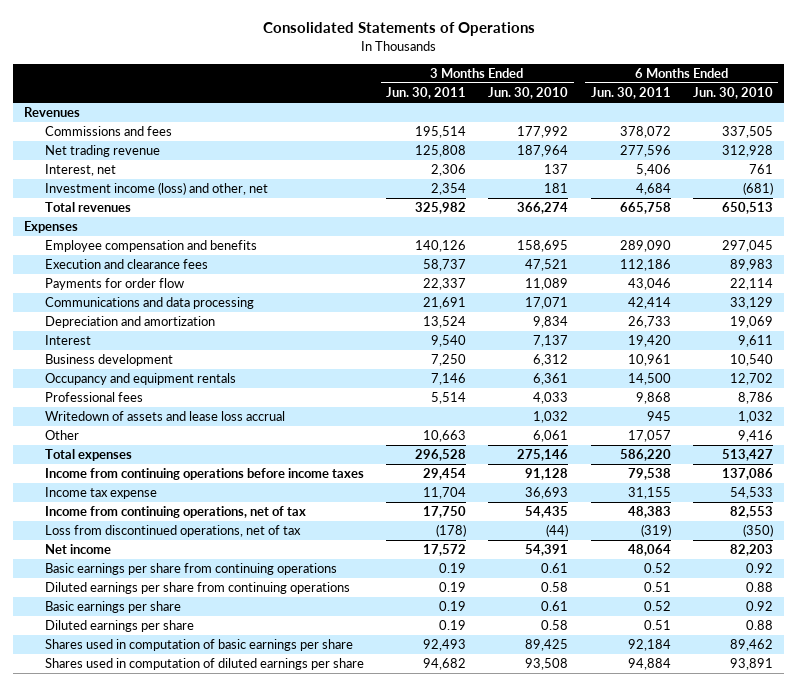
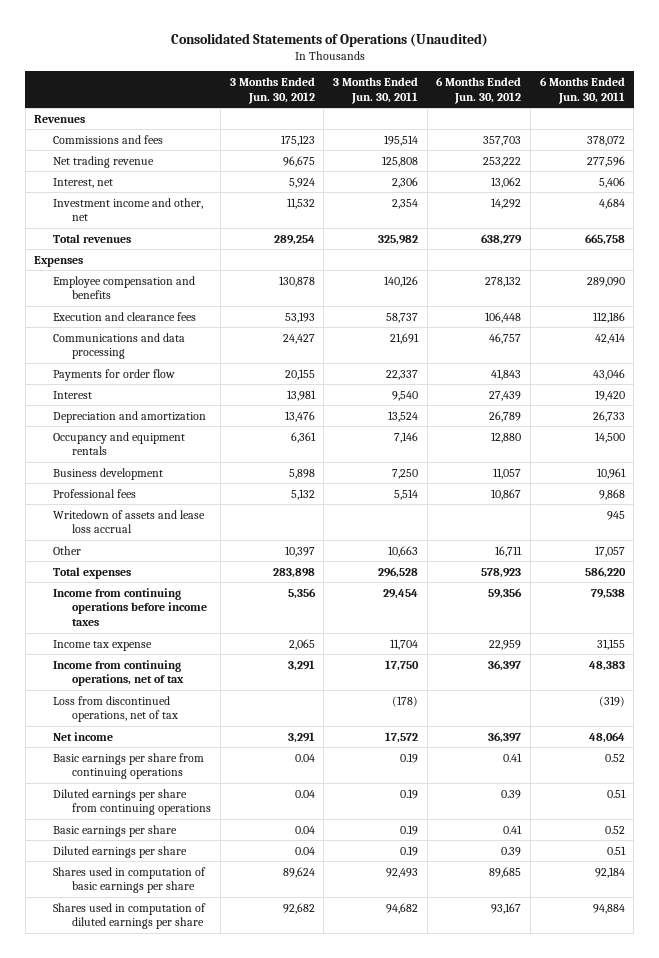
- Consolidated Statements of Operations
+ Consolidated Statements of Operations (Unaudited)
- | 3 Months Ended Jun. 30, 2011 | 3 Months Ended Jun. 30, 2010 | 6 Months Ended Jun. 30, 2011 | 6 Months Ended Jun. 30, 2010
+ | 3 Months Ended Jun. 30, 2012 | 3 Months Ended Jun. 30, 2011 | 6 Months Ended Jun. 30, 2012 | 6 Months Ended Jun. 30, 2011
- Investment income (loss) and other, net | 2,354 | 181 | 4,684 | (681)
+ Investment income and other, net | 11,532 | 2,354 | 14,292 | 4,684
moved down: Payments for order flow | 20,155 | 22,337 | 41,843 | 43,046
moved down: Depreciation and amortization | 13,476 | 13,524 | 26,789 | 26,733
moved down: Business development | 5,898 | 7,250 | 11,057 | 10,961

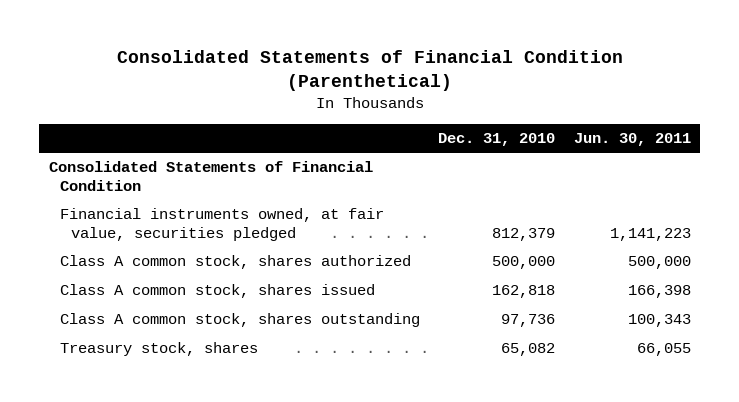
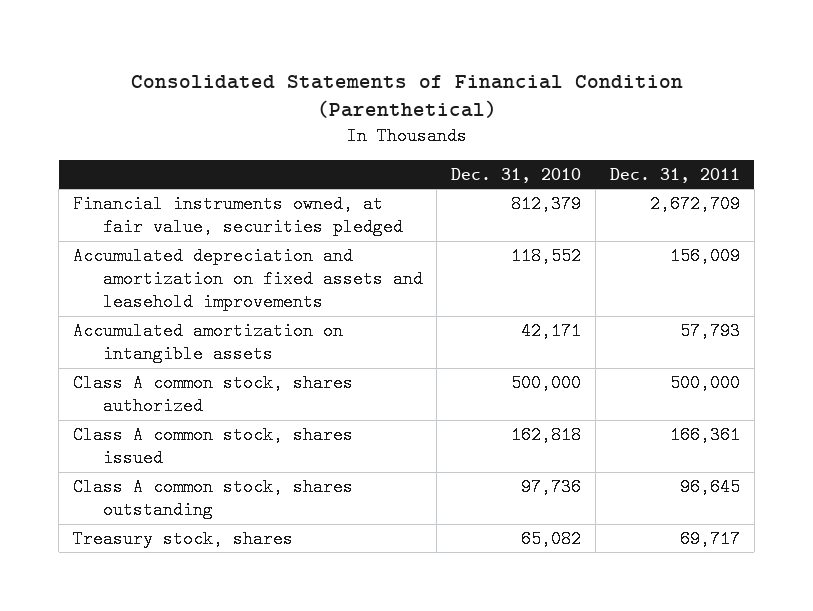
- | Dec. 31, 2010 | Jun. 30, 2011
+ | Dec. 31, 2010 | Dec. 31, 2011
- Consolidated Statements of Financial Condition
+ Accumulated depreciation and amortization on fixed assets and leasehold improvements | 118,552 | 156,009
+ Accumulated amortization on intangible assets | 42,171 | 57,793

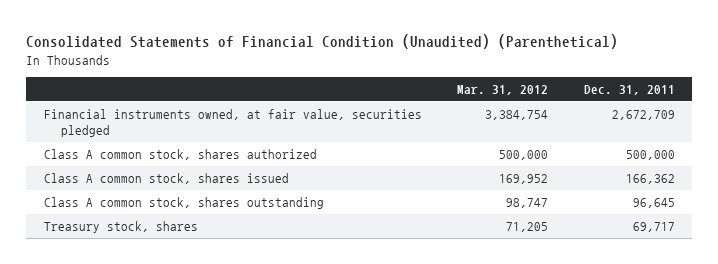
- Consolidated Statements of Financial Condition (Parenthetical)
+ Consolidated Statements of Financial Condition (Unaudited) (Parenthetical)
- | Dec. 31, 2010 | Dec. 31, 2011
+ | Mar. 31, 2012 | Dec. 31, 2011
- Accumulated depreciation and amortization on fixed assets and leasehold improvements | 118,552 | 156,009
- Accumulated amortization on intangible assets | 42,171 | 57,793
- Class A common stock, shares issued | 162,818 | 166,361
+ Class A common stock, shares issued | 169,952 | 166,362

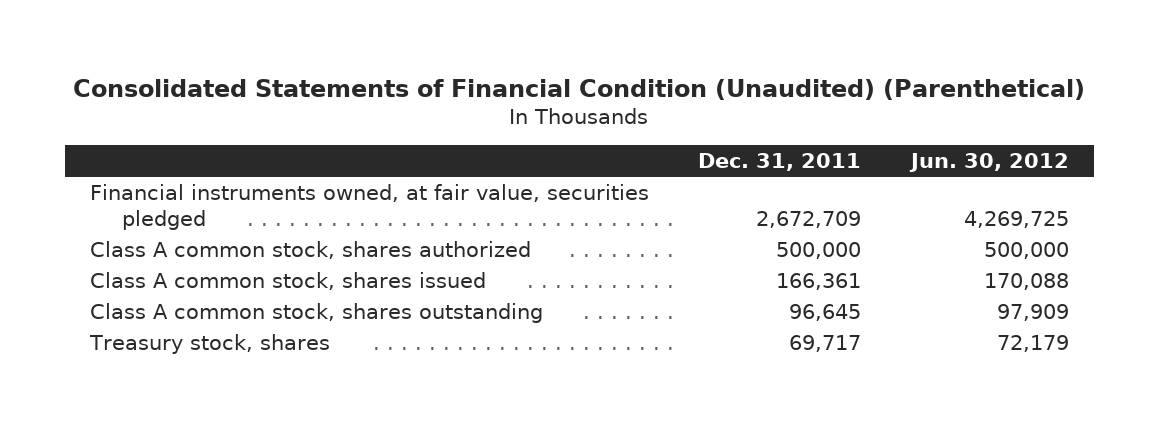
- | Mar. 31, 2012 | Dec. 31, 2011
+ | Dec. 31, 2011 | Jun. 30, 2012
- Class A common stock, shares issued | 169,952 | 166,362
+ Class A common stock, shares issued | 166,361 | 170,088

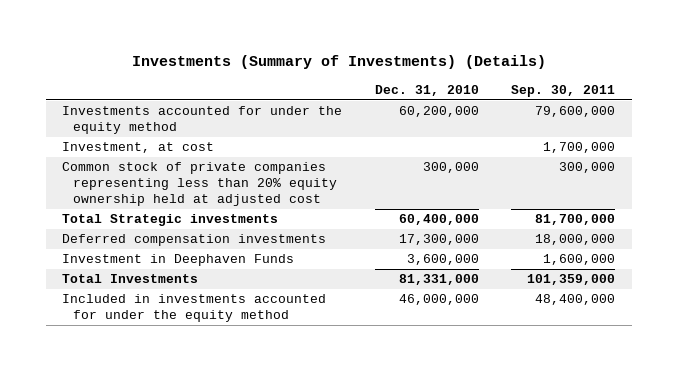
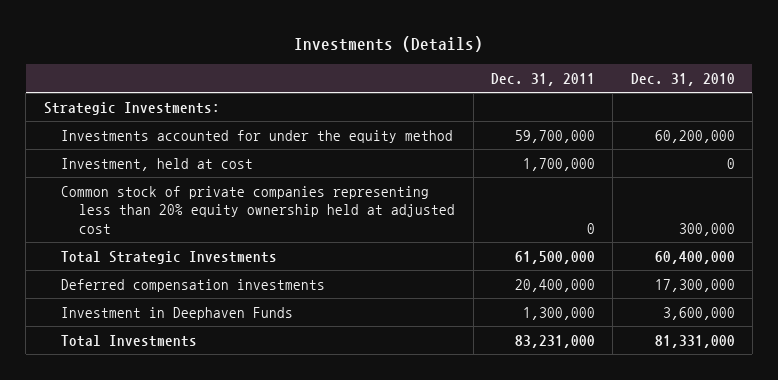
- Investments (Summary of Investments) (Details)
+ Investments (Details)
- | Dec. 31, 2010 | Sep. 30, 2011
+ | Dec. 31, 2011 | Dec. 31, 2010
+ Strategic Investments:
- Investment, at cost | | 1,700,000
+ Investment, held at cost | 1,700,000 | 0
- Total Strategic investments | 60,400,000 | 81,700,000
+ Total Strategic Investments | 61,500,000 | 60,400,000
- Included in investments accounted for under the equity method | 46,000,000 | 48,400,000

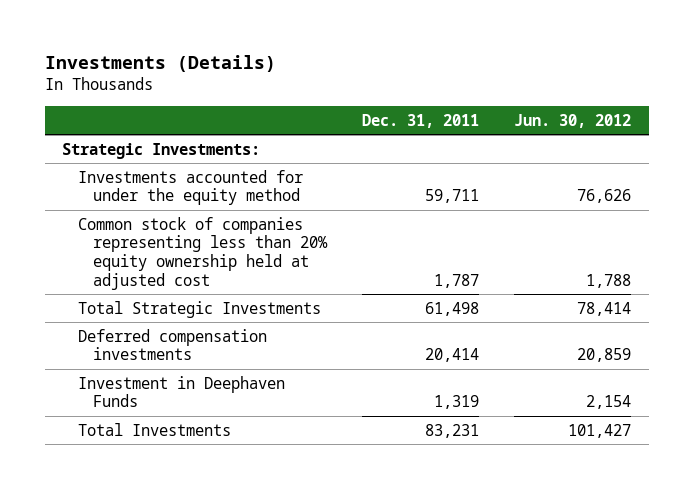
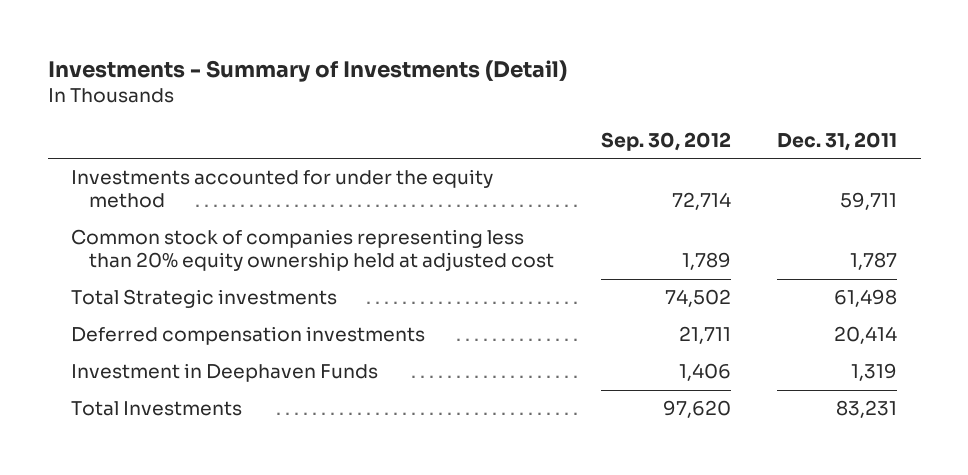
- Investments (Details)
+ Investments - Summary of Investments (Detail)
- | Dec. 31, 2011 | Jun. 30, 2012
+ | Sep. 30, 2012 | Dec. 31, 2011
- Strategic Investments:
- Total Strategic Investments | 61,498 | 78,414
+ Total Strategic investments | 74,502 | 61,498

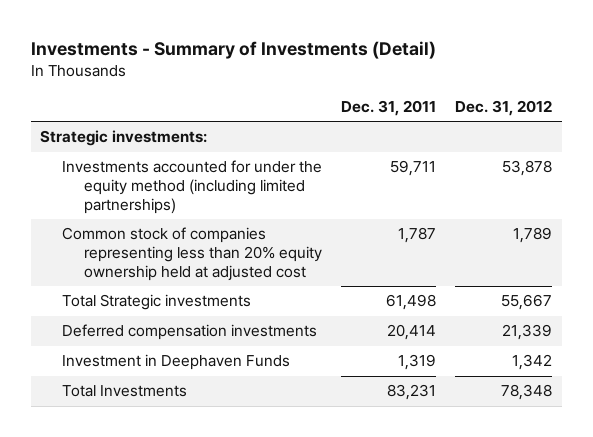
- | Sep. 30, 2012 | Dec. 31, 2011
+ | Dec. 31, 2011 | Dec. 31, 2012
- Investments accounted for under the equity method | 72,714 | 59,711
+ Strategic investments:
+ Investments accounted for under the equity method (including limited partnerships) | 59,711 | 53,878

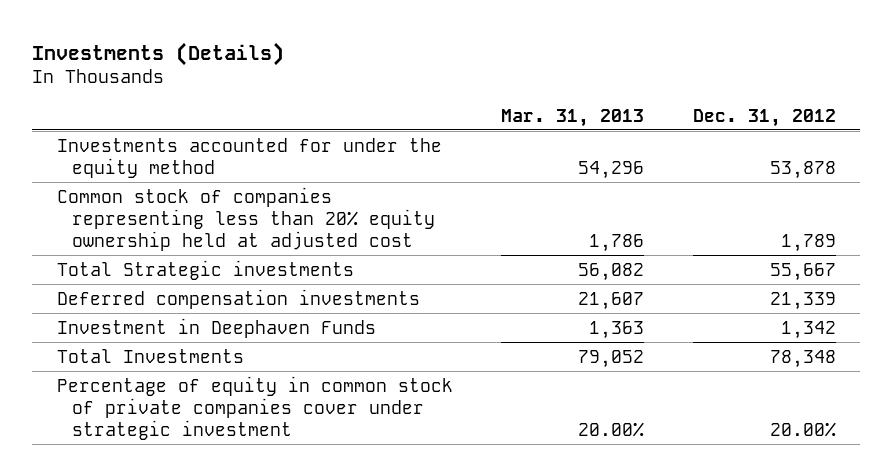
- Investments - Summary of Investments (Detail)
+ Investments (Details)
- | Dec. 31, 2011 | Dec. 31, 2012
+ | Mar. 31, 2013 | Dec. 31, 2012
- Strategic investments:
- Investments accounted for under the equity method (including limited partnerships) | 59,711 | 53,878
+ Investments accounted for under the equity method | 54,296 | 53,878
+ Percentage of equity in common stock of private companies cover under strategic investment | 20.00% | 20.00%

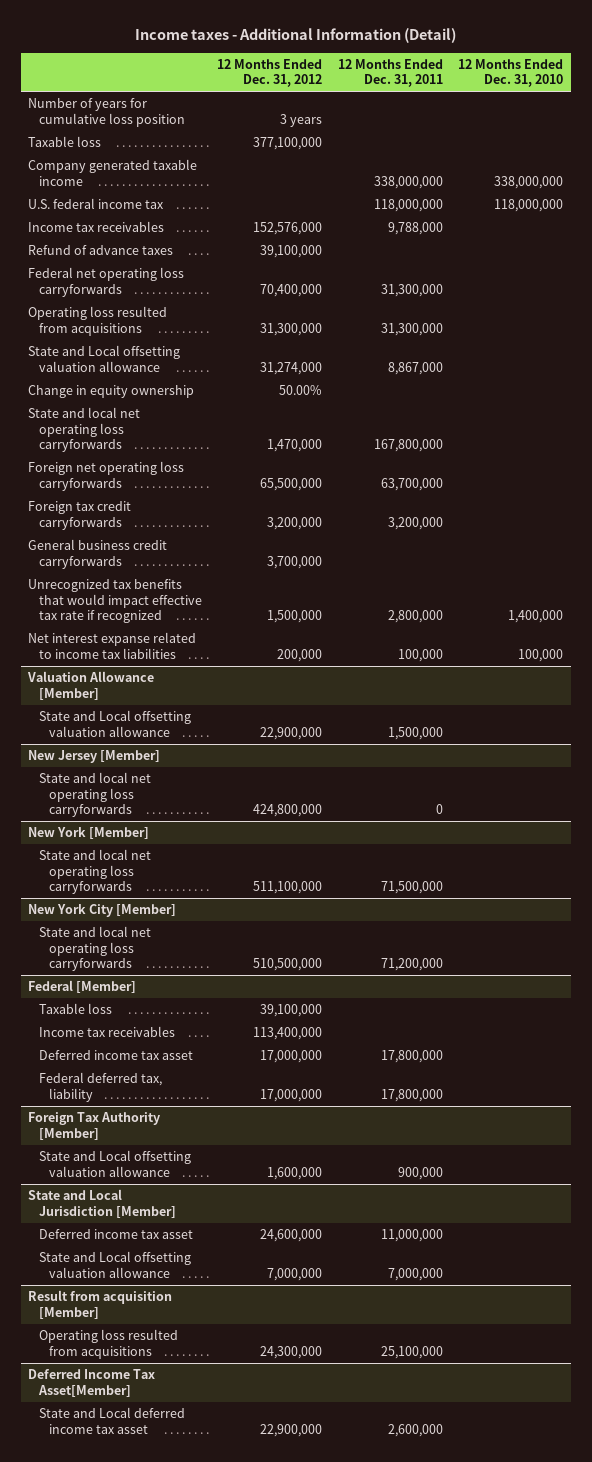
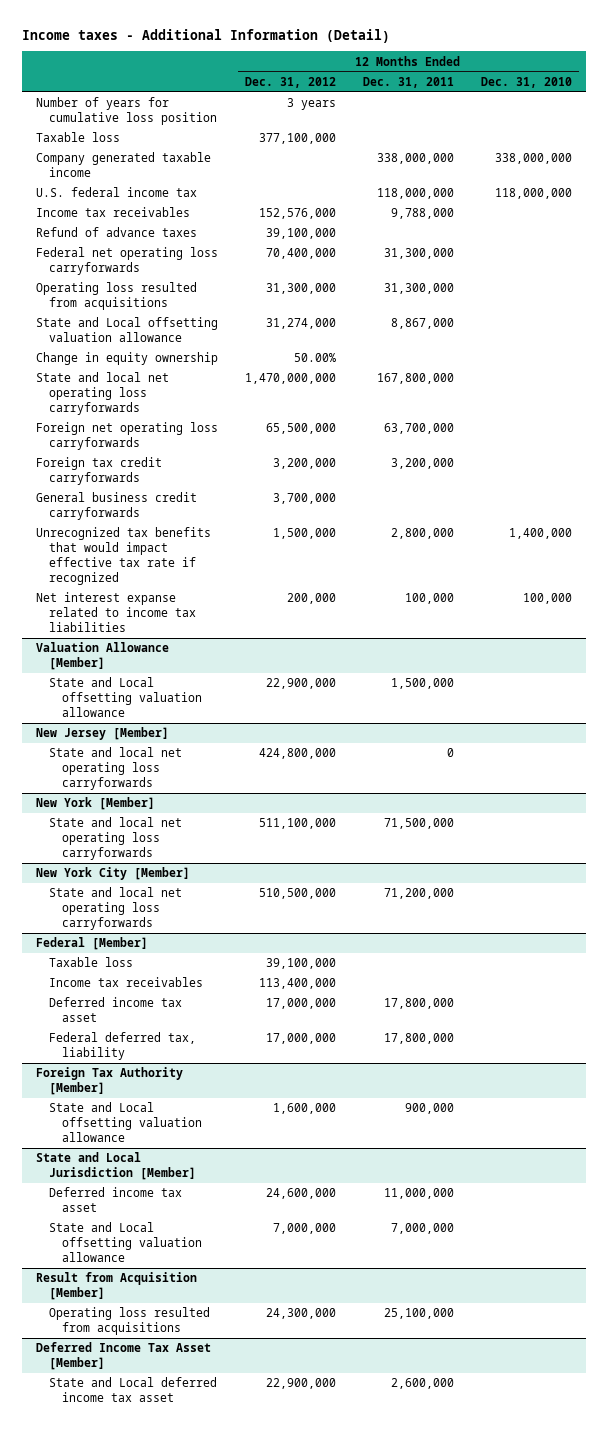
- State and local net operating loss carryforwards | 1,470,000 | 167,800,000 |
+ State and local net operating loss carryforwards | 1,470,000,000 | 167,800,000 |
- Result from acquisition [Member]
+ Result from Acquisition [Member]
- Deferred Income Tax Asset[Member]
+ Deferred Income Tax Asset [Member]

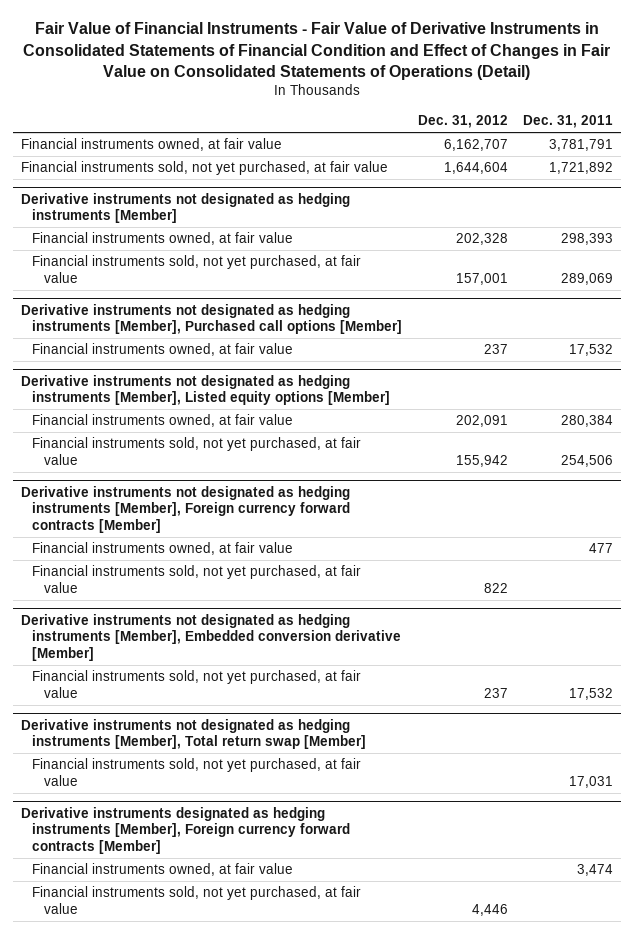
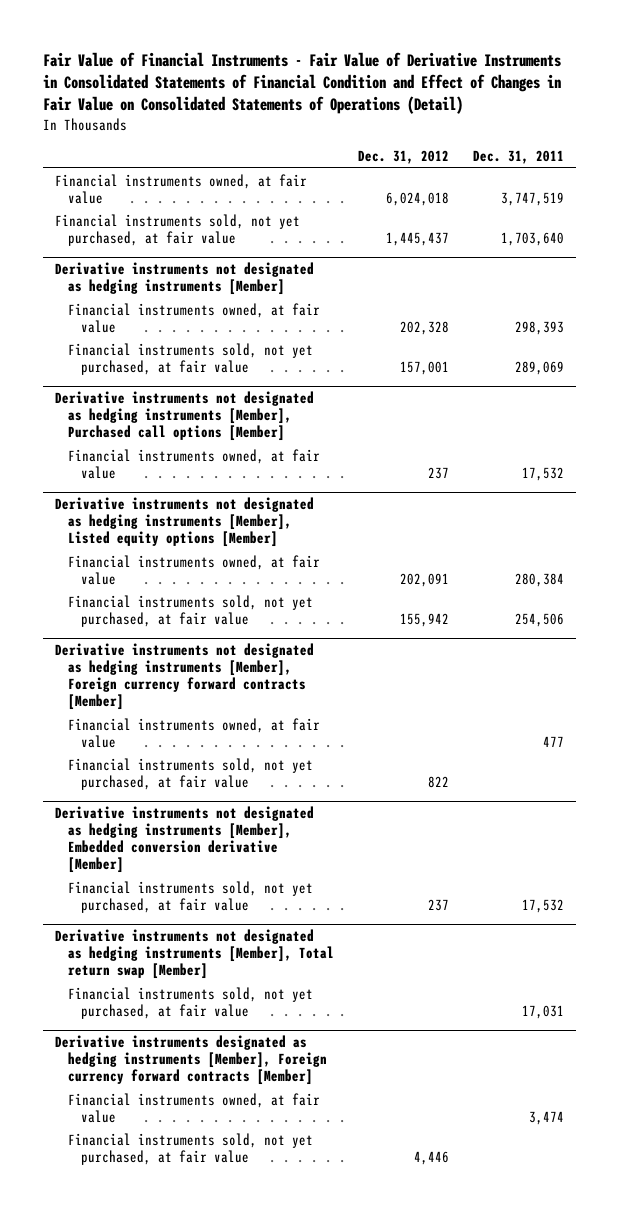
- Financial instruments owned, at fair value | 6,162,707 | 3,781,791
- Financial instruments sold, not yet purchased, at fair value | 1,644,604 | 1,721,892
+ Financial instruments owned, at fair value | 6,024,018 | 3,747,519
+ Financial instruments sold, not yet purchased, at fair value | 1,445,437 | 1,703,640

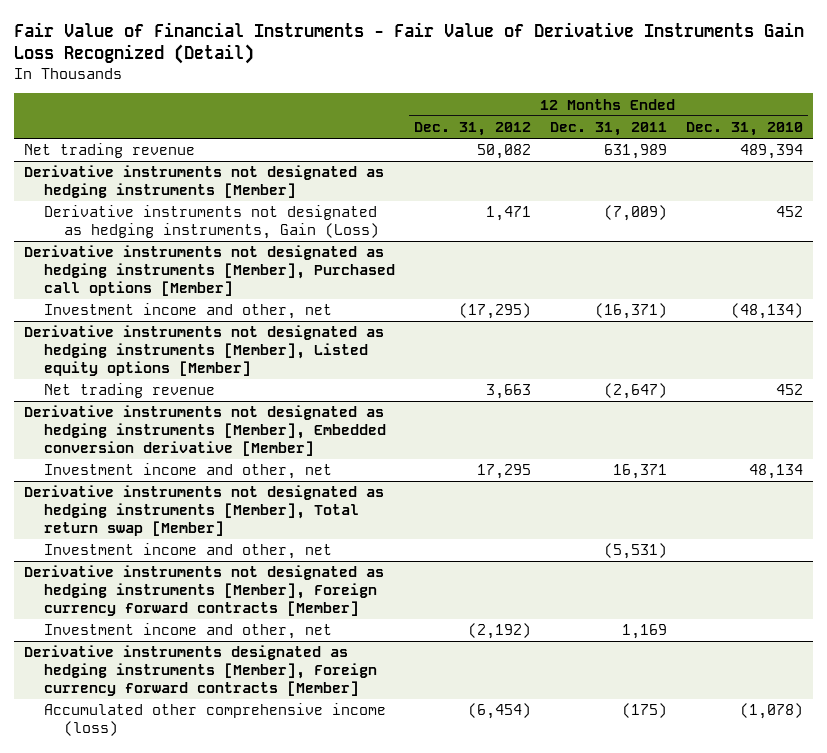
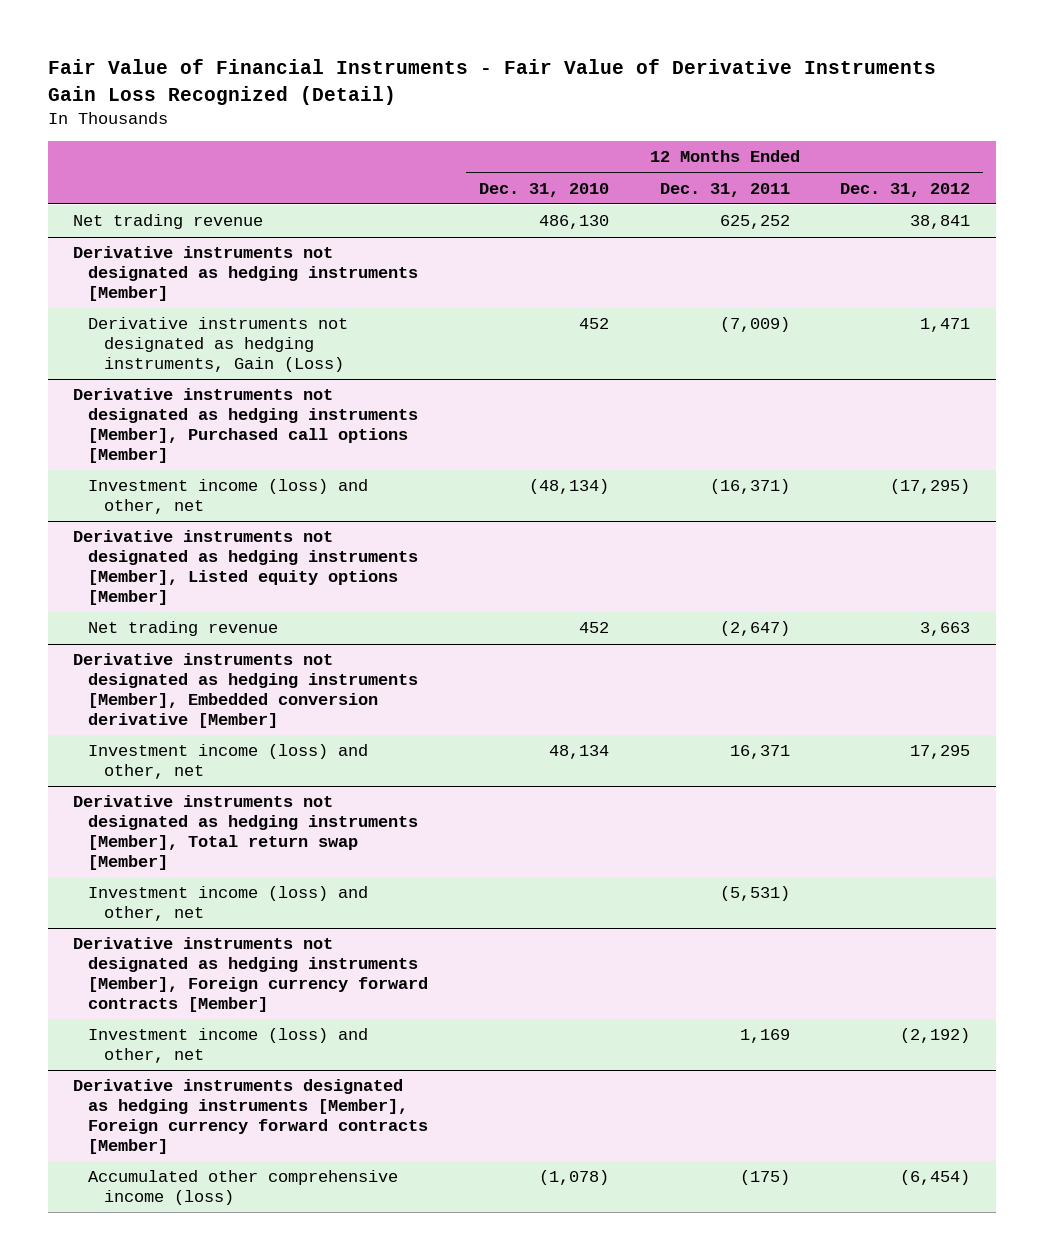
- | 12 Months Ended Dec. 31, 2012 | 12 Months Ended Dec. 31, 2011 | 12 Months Ended Dec. 31, 2010
+ | 12 Months Ended Dec. 31, 2010 | 12 Months Ended Dec. 31, 2011 | 12 Months Ended Dec. 31, 2012
- Net trading revenue | 50,082 | 631,989 | 489,394
+ Net trading revenue | 486,130 | 625,252 | 38,841
@ Derivative instruments not designated as hedging instruments [Member], Purchased call options [Member]
- Investment income and other, net | (17,295) | (16,371) | (48,134)
+ Investment income (loss) and other, net | (48,134) | (16,371) | (17,295)
@ Derivative instruments not designated as hedging instruments [Member], Embedded conversion derivative [Member]
- Investment income and other, net | 17,295 | 16,371 | 48,134
+ Investment income (loss) and other, net | 48,134 | 16,371 | 17,295
@ Derivative instruments not designated as hedging instruments [Member], Total return swap [Member]
- Investment income and other, net | | (5,531) |
+ Investment income (loss) and other, net | | (5,531) |
@ Derivative instruments not designated as hedging instruments [Member], Foreign currency forward contracts [Member]
- Investment income and other, net | (2,192) | 1,169 |
+ Investment income (loss) and other, net | | 1,169 | (2,192)

